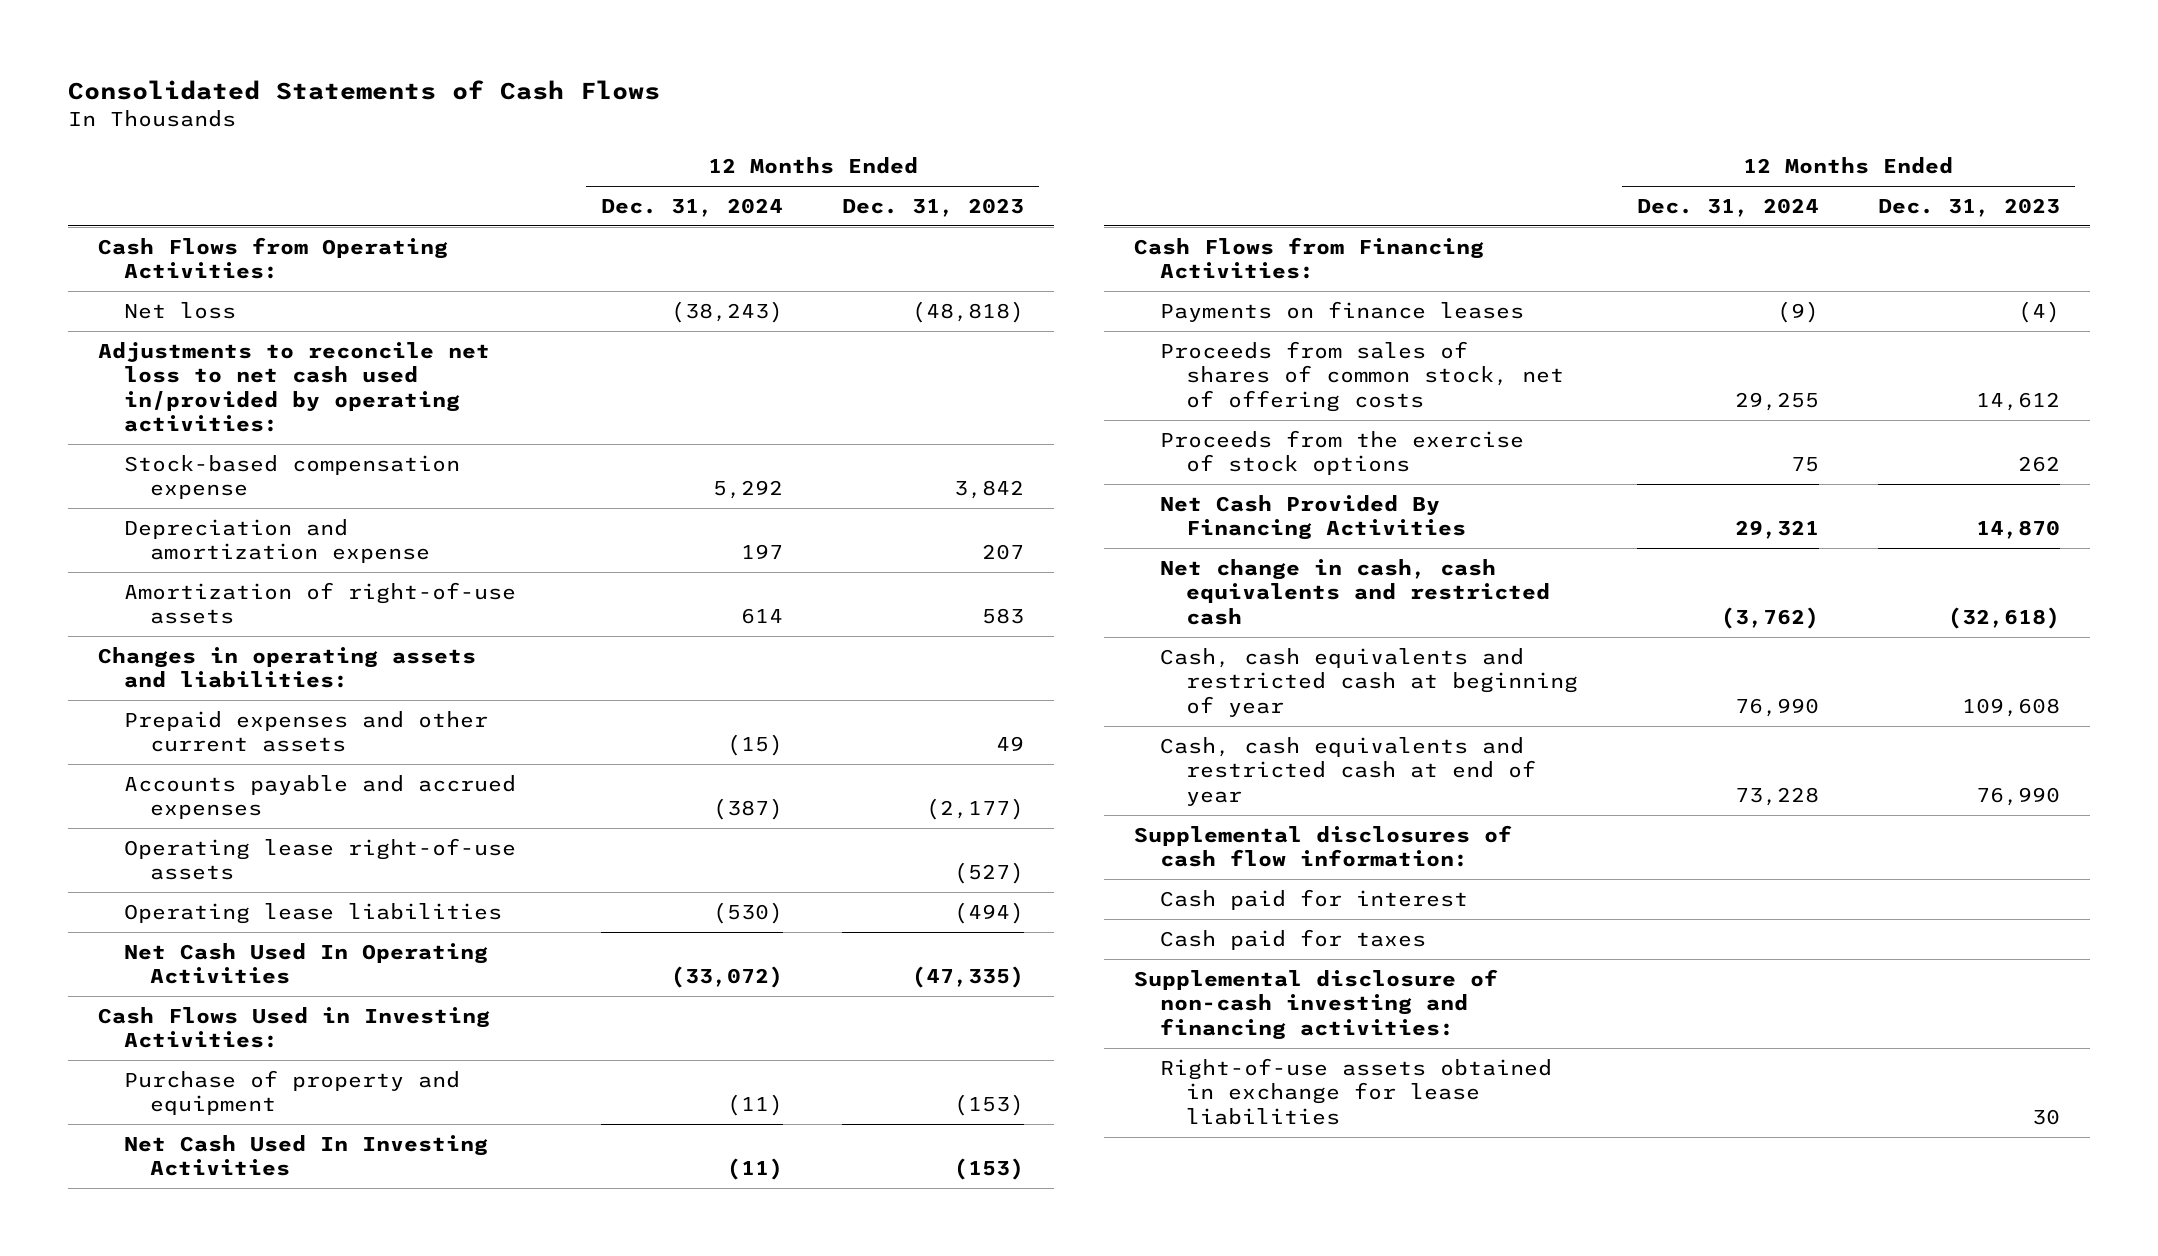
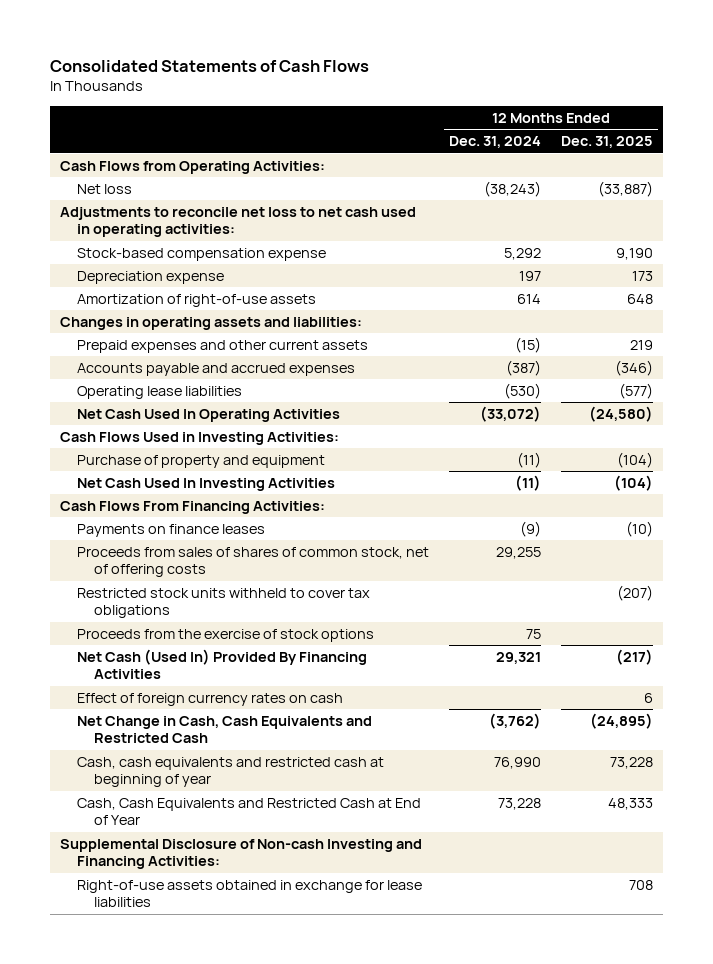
- | 12 Months Ended Dec. 31, 2024 | 12 Months Ended Dec. 31, 2023
+ | 12 Months Ended Dec. 31, 2024 | 12 Months Ended Dec. 31, 2025
- Adjustments to reconcile net loss to net cash used in/provided by operating activities:
+ Adjustments to reconcile net loss to net cash used in operating activities:
- Depreciation and amortization expense | 197 | 207
+ Depreciation expense | 197 | 173
- Operating lease right-of-use assets | | (527)
- Cash Flows from Financing Activities:
+ Cash Flows From Financing Activities:
+ Restricted stock units withheld to cover tax obligations | | (207)
- Net Cash Provided By Financing Activities | 29,321 | 14,870
- Net change in cash, cash equivalents and restricted cash | (3,762) | (32,618)
+ Net Cash (Used In) Provided By Financing Activities | 29,321 | (217)
+ Effect of foreign currency rates on cash | | 6
+ Net Change in Cash, Cash Equivalents and Restricted Cash | (3,762) | (24,895)
- Cash, cash equivalents and restricted cash at end of year | 73,228 | 76,990
- Supplemental disclosures of cash flow information:
- Cash paid for interest
- Cash paid for taxes
- Supplemental disclosure of non-cash investing and financing activities:
+ Cash, Cash Equivalents and Restricted Cash at End of Year | 73,228 | 48,333
+ Supplemental Disclosure of Non-cash Investing and Financing Activities:

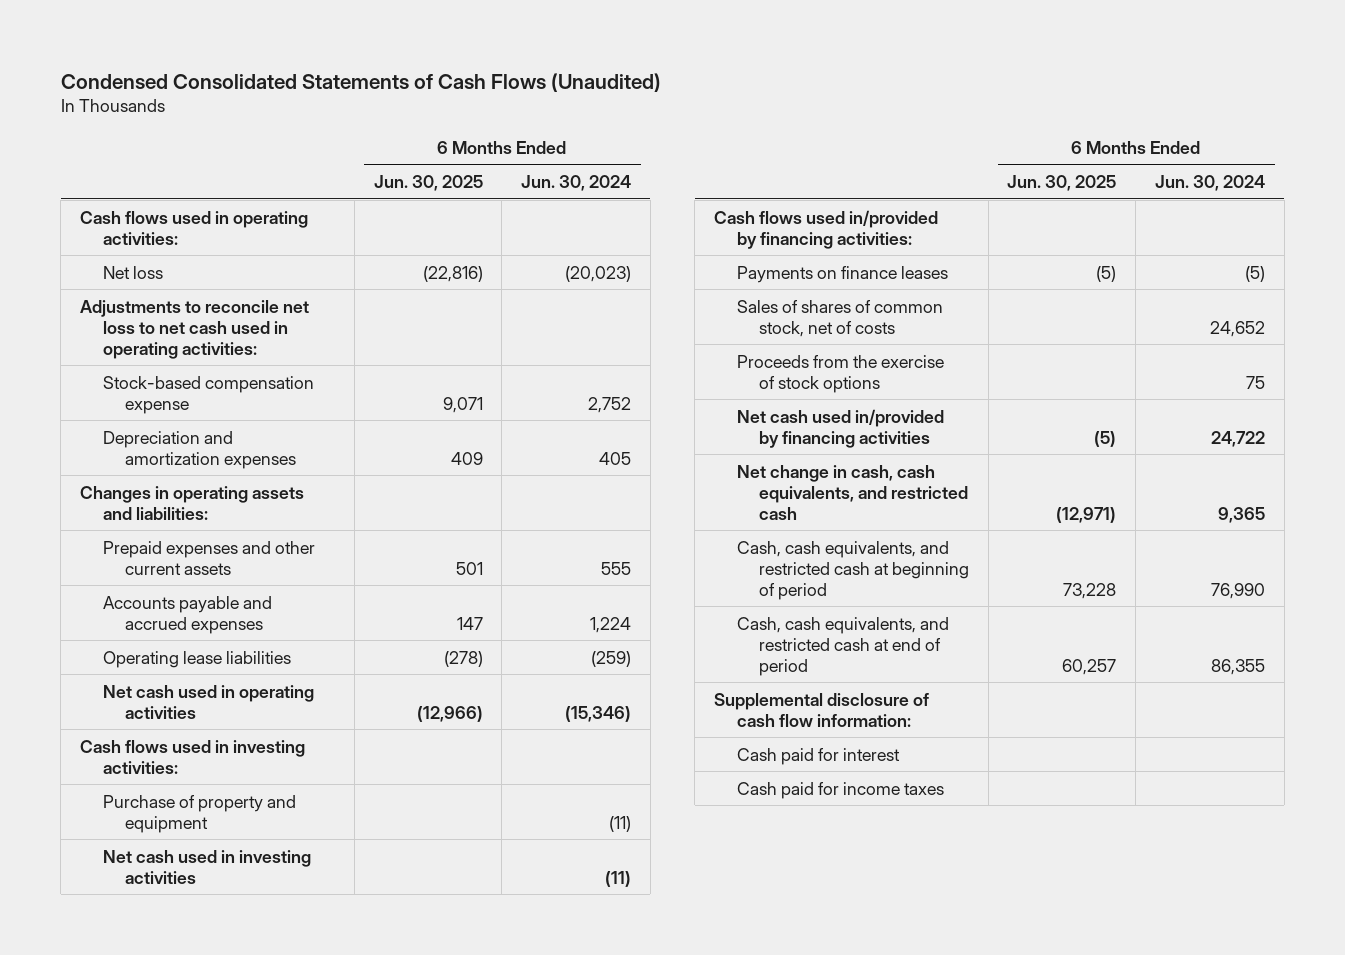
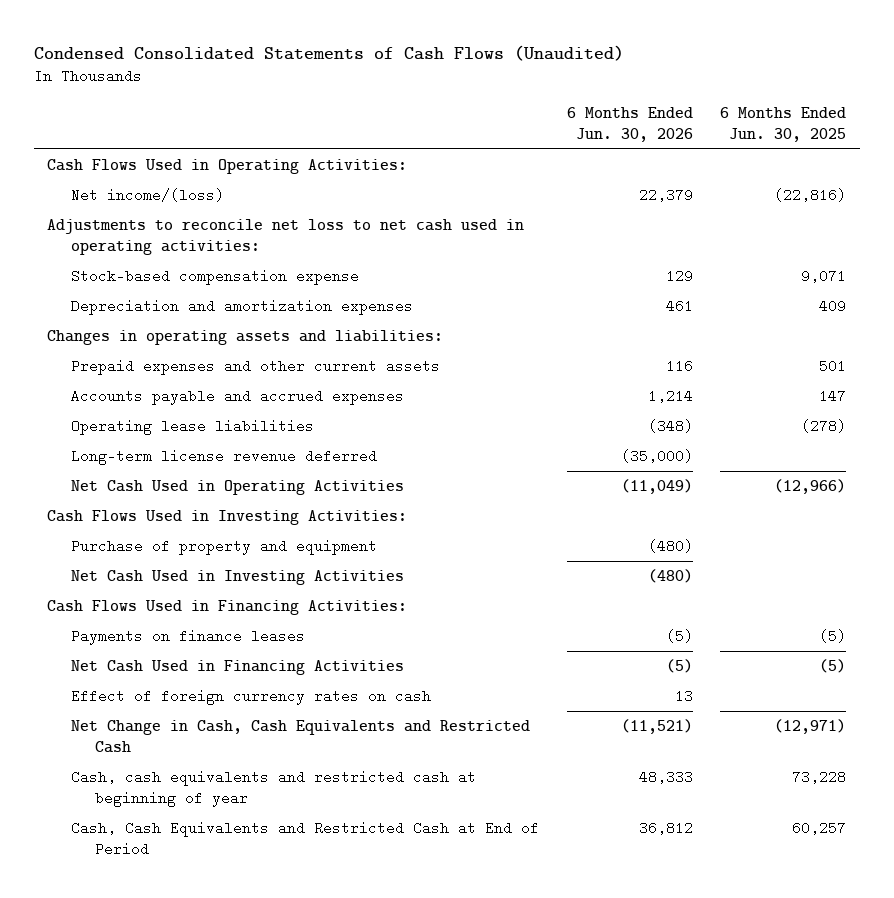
- | 6 Months Ended Jun. 30, 2025 | 6 Months Ended Jun. 30, 2024
+ | 6 Months Ended Jun. 30, 2026 | 6 Months Ended Jun. 30, 2025
- Cash flows used in operating activities:
- Net loss | (22,816) | (20,023)
+ Cash Flows Used in Operating Activities:
+ Net income/(loss) | 22,379 | (22,816)
- Net cash used in operating activities | (12,966) | (15,346)
- Cash flows used in investing activities:
+ Long-term license revenue deferred | (35,000) |
+ Net Cash Used in Operating Activities | (11,049) | (12,966)
+ Cash Flows Used in Investing Activities:
- Net cash used in investing activities | | (11)
- Cash flows used in/provided by financing activities:
+ Net Cash Used in Investing Activities | (480) |
+ Cash Flows Used in Financing Activities:
- Sales of shares of common stock, net of costs | | 24,652
- Proceeds from the exercise of stock options | | 75
- Net cash used in/provided by financing activities | (5) | 24,722
- Net change in cash, cash equivalents, and restricted cash | (12,971) | 9,365
- Cash, cash equivalents, and restricted cash at beginning of period | 73,228 | 76,990
- Cash, cash equivalents, and restricted cash at end of period | 60,257 | 86,355
- Supplemental disclosure of cash flow information:
- Cash paid for interest
- Cash paid for income taxes
+ Net Cash Used in Financing Activities | (5) | (5)
+ Effect of foreign currency rates on cash | 13 |
+ Net Change in Cash, Cash Equivalents and Restricted Cash | (11,521) | (12,971)
+ Cash, cash equivalents and restricted cash at beginning of year | 48,333 | 73,228
+ Cash, Cash Equivalents and Restricted Cash at End of Period | 36,812 | 60,257

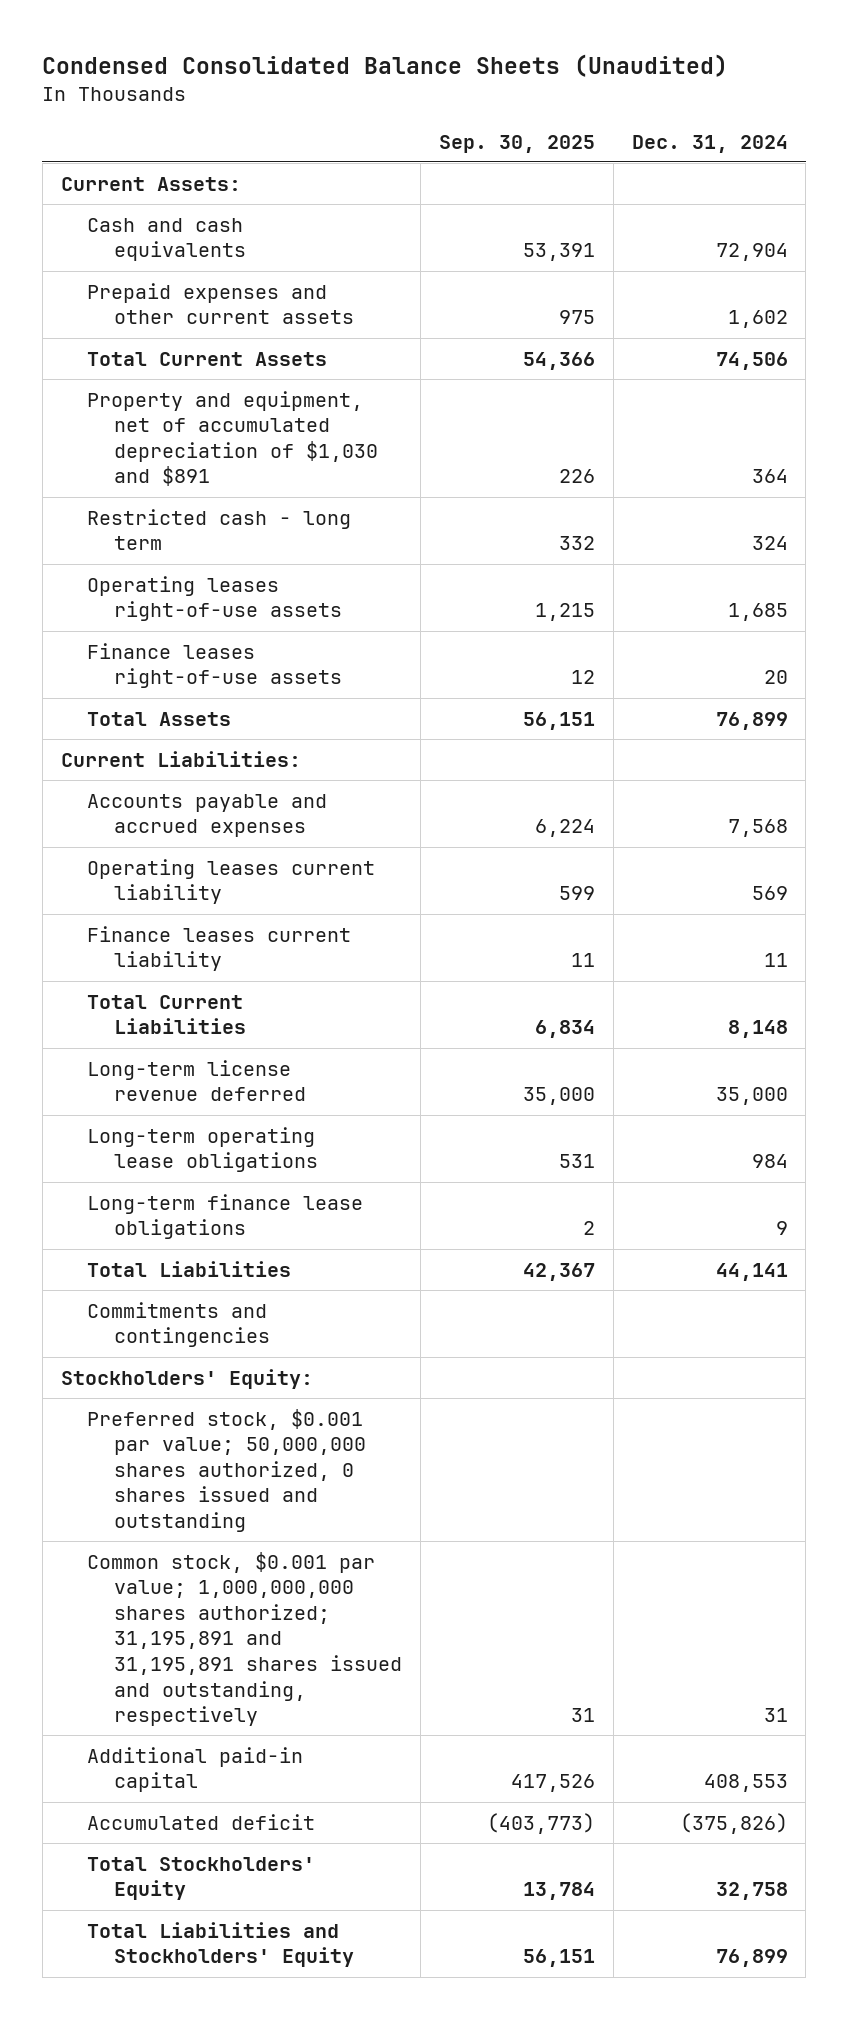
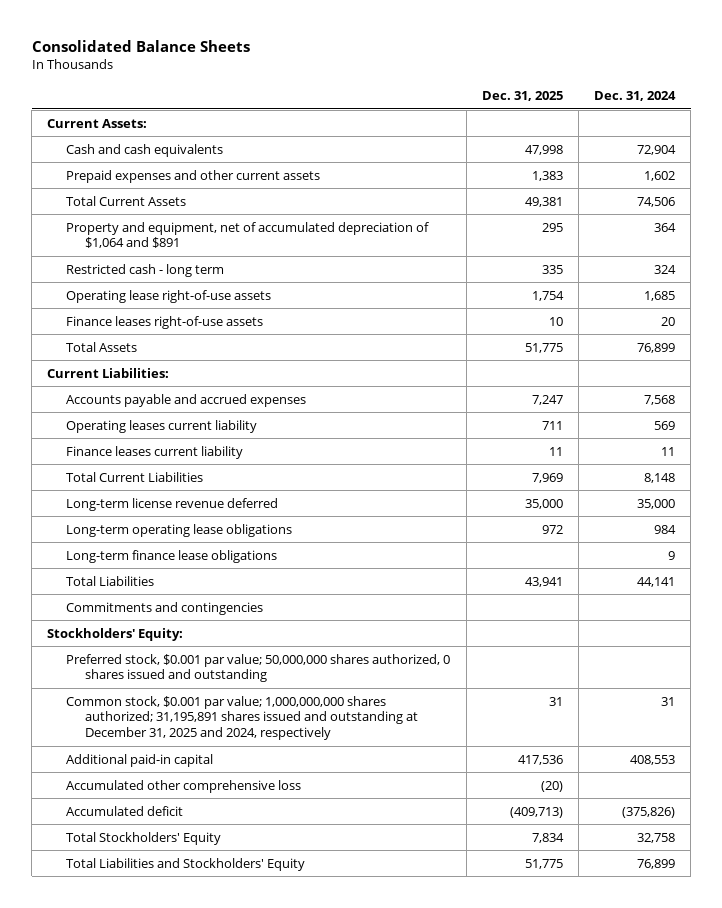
- Condensed Consolidated Balance Sheets (Unaudited)
+ Consolidated Balance Sheets
- | Sep. 30, 2025 | Dec. 31, 2024
+ | Dec. 31, 2025 | Dec. 31, 2024
- Property and equipment, net of accumulated depreciation of $1,030 and $891 | 226 | 364
+ Property and equipment, net of accumulated depreciation of $1,064 and $891 | 295 | 364
- Operating leases right-of-use assets | 1,215 | 1,685
+ Operating lease right-of-use assets | 1,754 | 1,685
- Common stock, $0.001 par value; 1,000,000,000 shares authorized; 31,195,891 and 31,195,891 shares issued and outstanding, respectively | 31 | 31
+ Common stock, $0.001 par value; 1,000,000,000 shares authorized; 31,195,891 shares issued and outstanding at December 31, 2025 and 2024, respectively | 31 | 31
+ Accumulated other comprehensive loss | (20) |

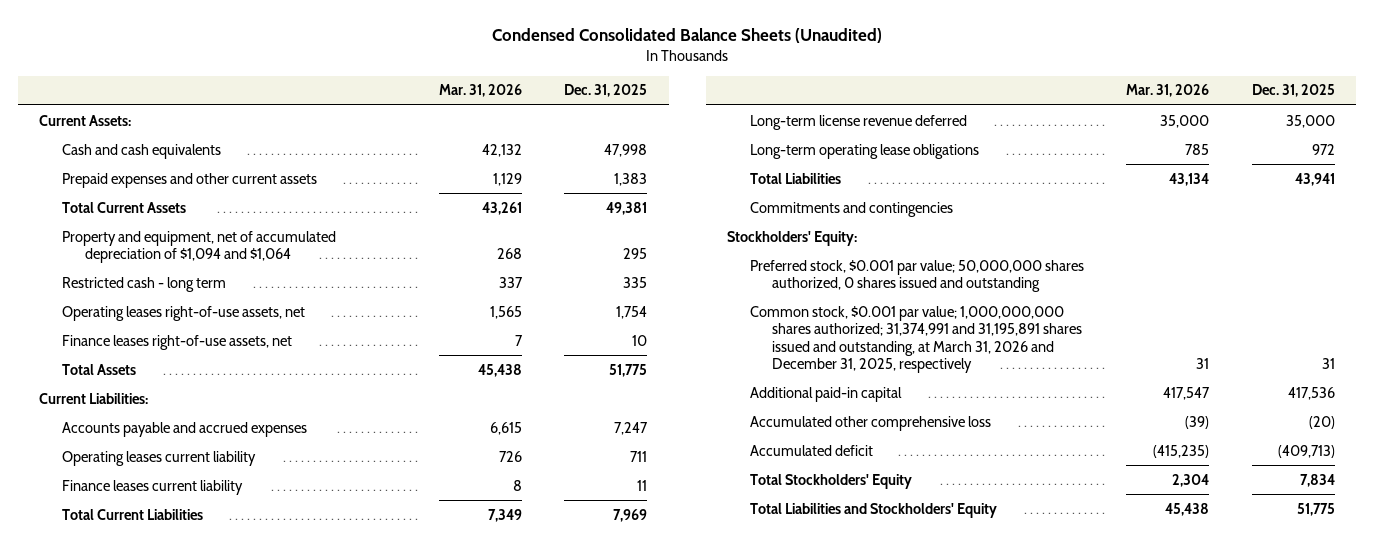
- Consolidated Balance Sheets
+ Condensed Consolidated Balance Sheets (Unaudited)
- | Dec. 31, 2025 | Dec. 31, 2024
+ | Mar. 31, 2026 | Dec. 31, 2025
- Property and equipment, net of accumulated depreciation of $1,064 and $891 | 295 | 364
+ Property and equipment, net of accumulated depreciation of $1,094 and $1,064 | 268 | 295
- Operating lease right-of-use assets | 1,754 | 1,685
- Finance leases right-of-use assets | 10 | 20
+ Operating leases right-of-use assets, net | 1,565 | 1,754
+ Finance leases right-of-use assets, net | 7 | 10
- Long-term finance lease obligations | | 9
- Common stock, $0.001 par value; 1,000,000,000 shares authorized; 31,195,891 shares issued and outstanding at December 31, 2025 and 2024, respectively | 31 | 31
+ Common stock, $0.001 par value; 1,000,000,000 shares authorized; 31,374,991 and 31,195,891 shares issued and outstanding, at March 31, 2026 and December 31, 2025, respectively | 31 | 31

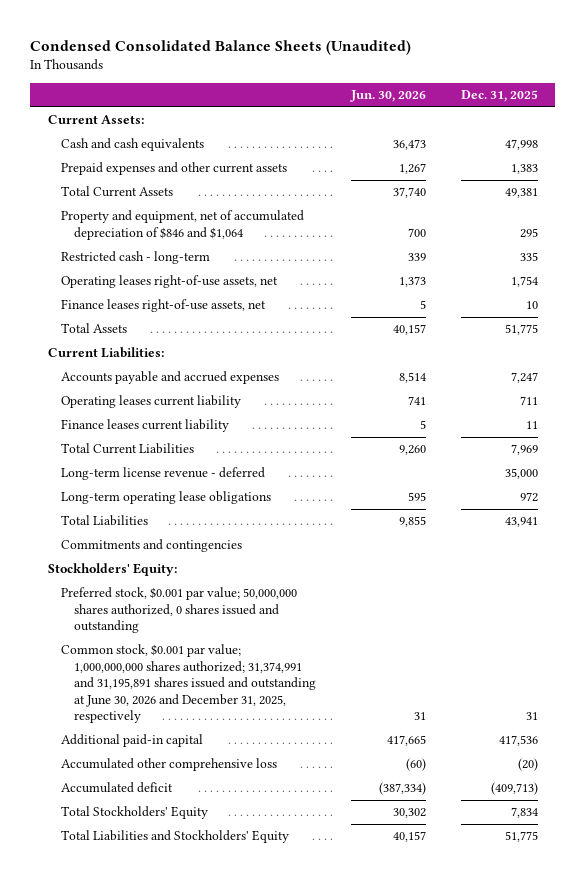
- | Mar. 31, 2026 | Dec. 31, 2025
+ | Jun. 30, 2026 | Dec. 31, 2025
- Property and equipment, net of accumulated depreciation of $1,094 and $1,064 | 268 | 295
- Restricted cash - long term | 337 | 335
+ Property and equipment, net of accumulated depreciation of $846 and $1,064 | 700 | 295
+ Restricted cash - long-term | 339 | 335
- Long-term license revenue deferred | 35,000 | 35,000
+ Long-term license revenue - deferred | | 35,000
- Common stock, $0.001 par value; 1,000,000,000 shares authorized; 31,374,991 and 31,195,891 shares issued and outstanding, at March 31, 2026 and December 31, 2025, respectively | 31 | 31
+ Common stock, $0.001 par value; 1,000,000,000 shares authorized; 31,374,991 and 31,195,891 shares issued and outstanding at June 30, 2026 and December 31, 2025, respectively | 31 | 31

